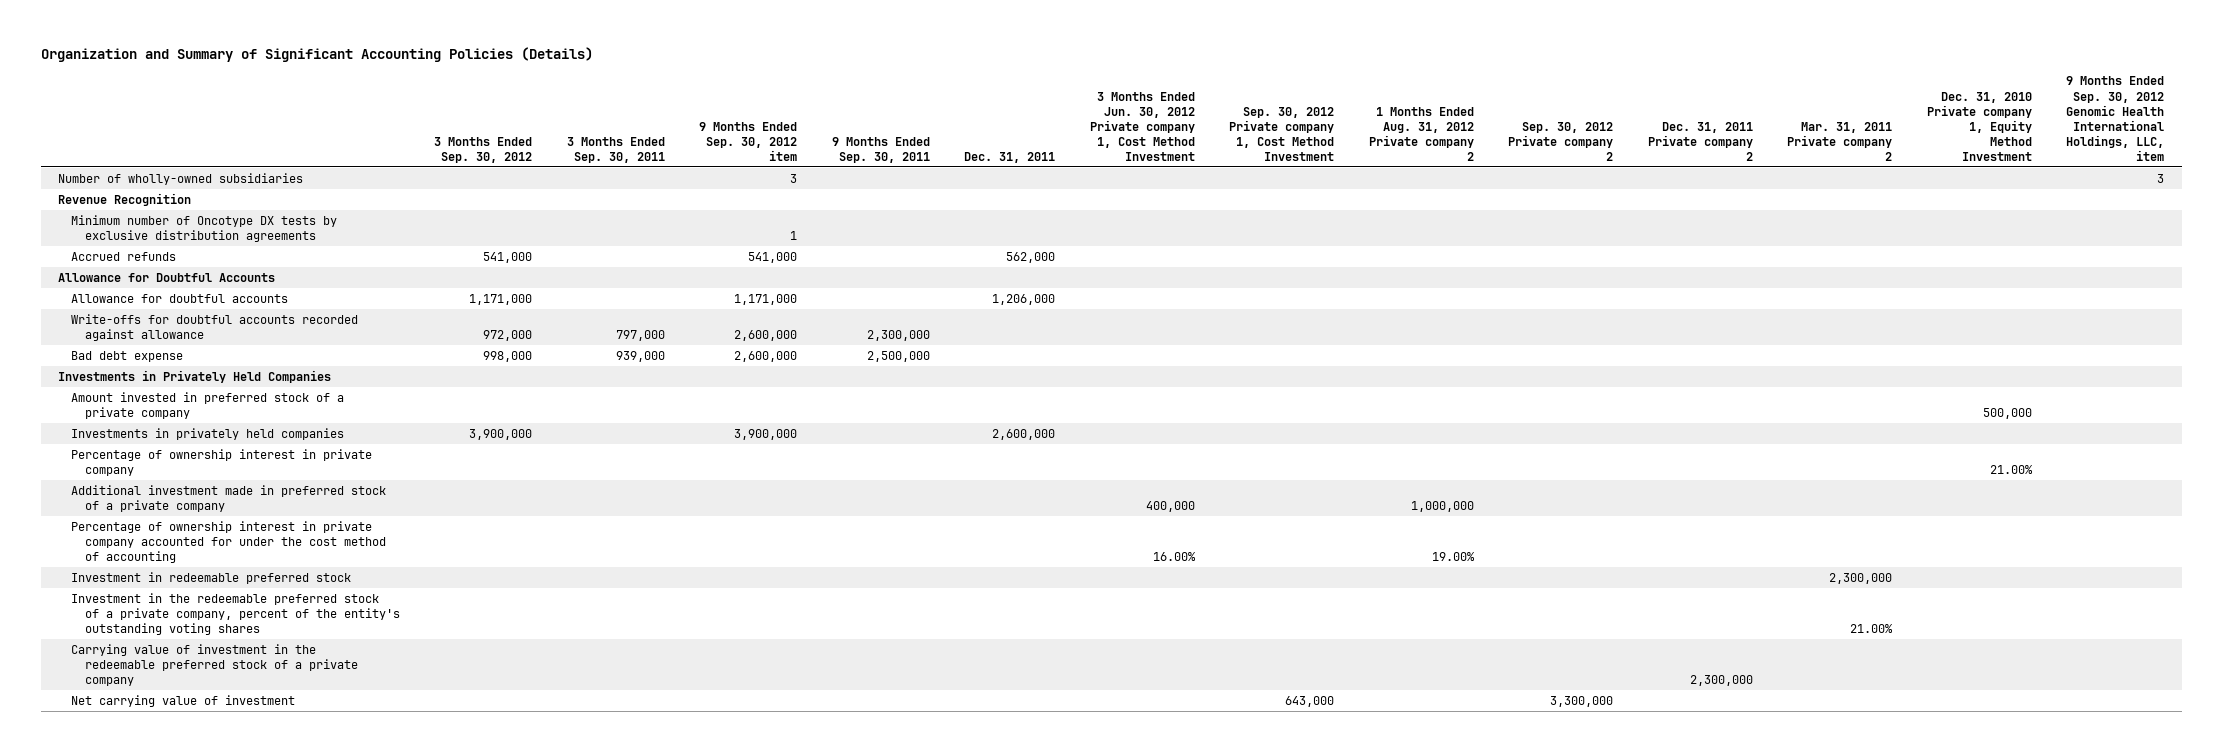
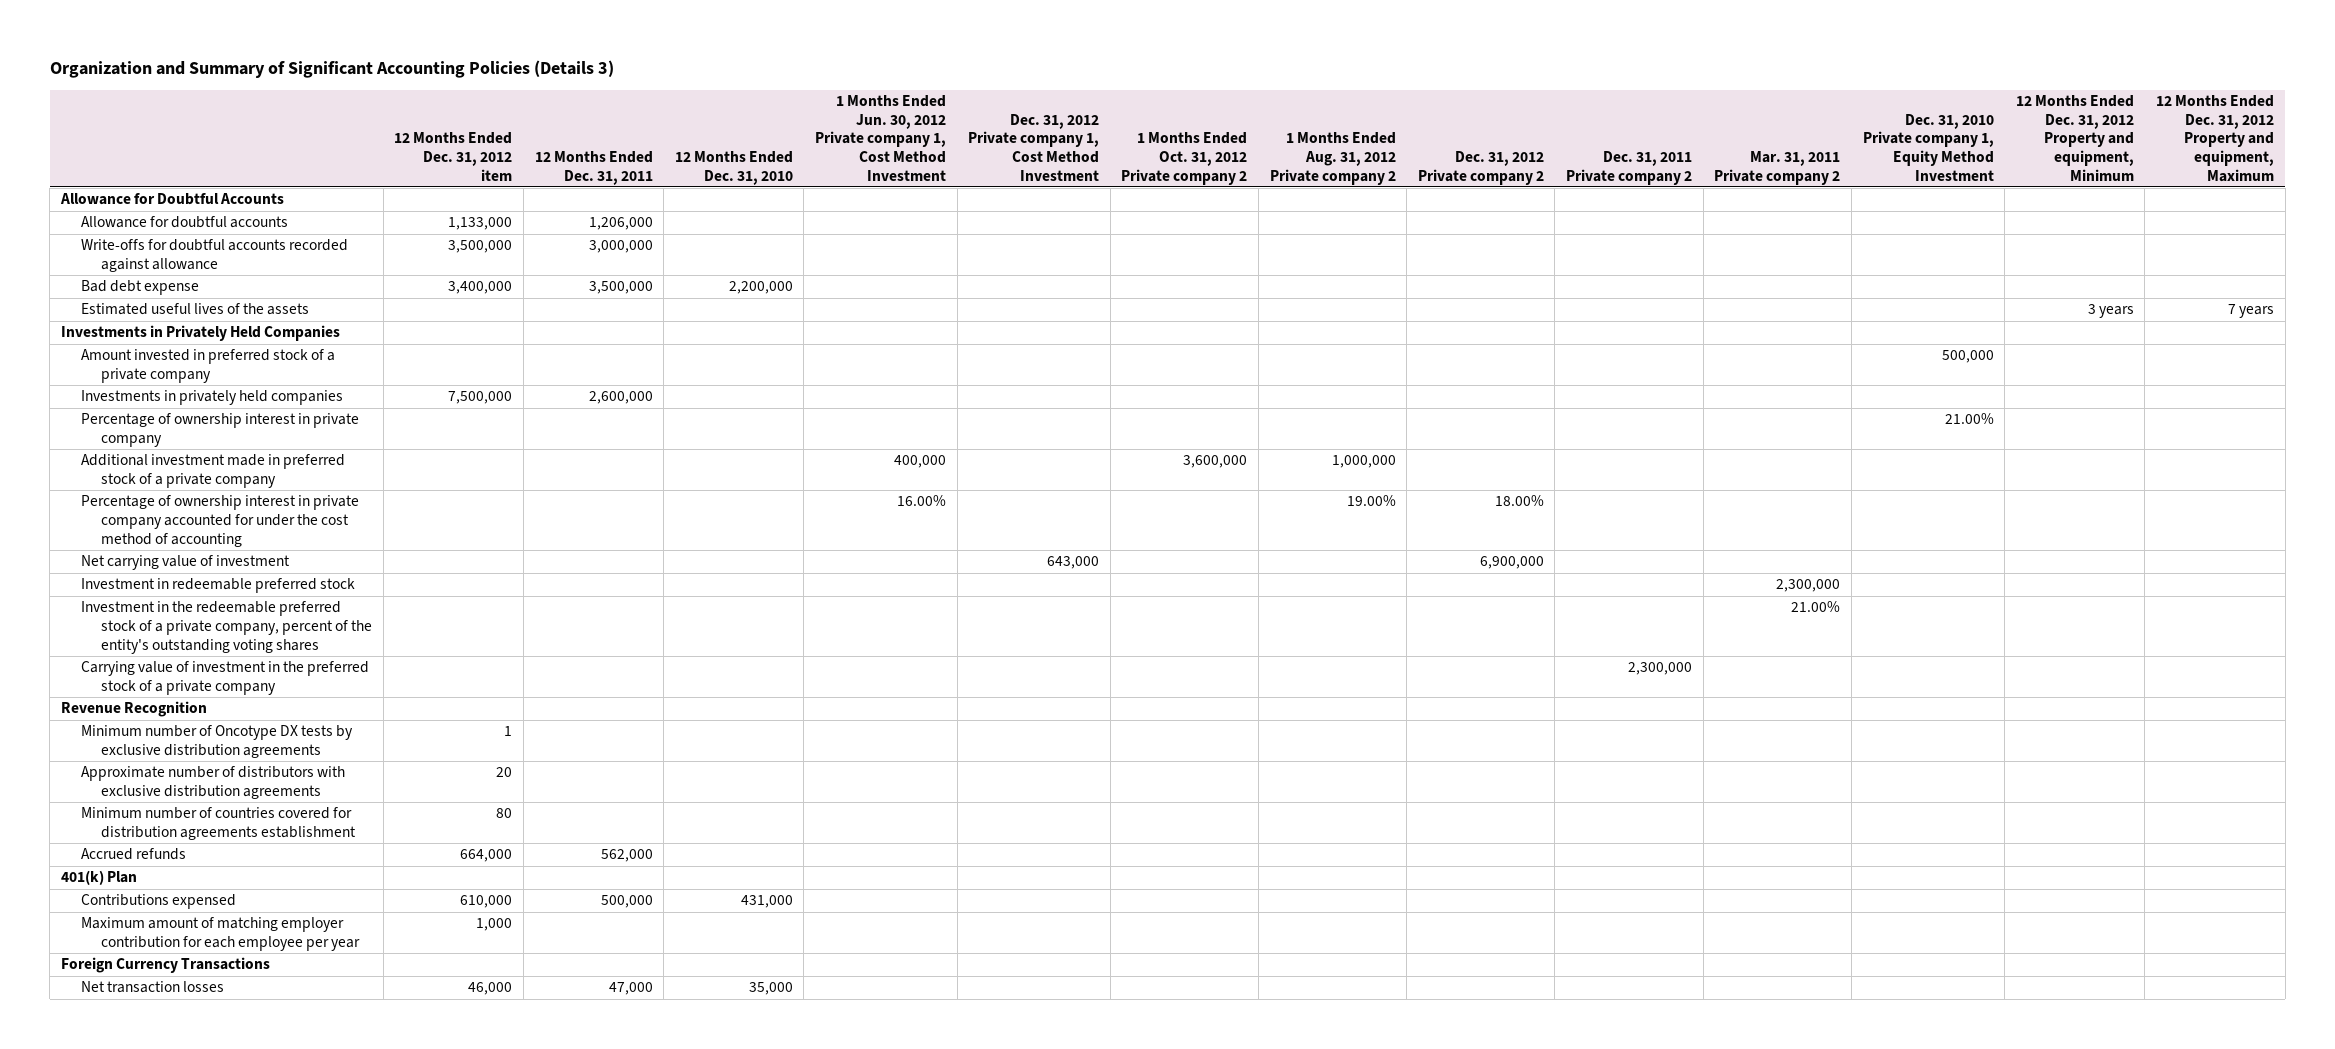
- Organization and Summary of Significant Accounting Policies (Details)
+ Organization and Summary of Significant Accounting Policies (Details 3)
- | 3 Months Ended Sep. 30, 2012 | 3 Months Ended Sep. 30, 2011 | 9 Months Ended Sep. 30, 2012 item | 9 Months Ended Sep. 30, 2011 | Dec. 31, 2011 | 3 Months Ended Jun. 30, 2012 Private company 1, Cost Method Investment | Sep. 30, 2012 Private company 1, Cost Method Investment | 1 Months Ended Aug. 31, 2012 Private company 2 | Sep. 30, 2012 Private company 2 | Dec. 31, 2011 Private company 2 | Mar. 31, 2011 Private company 2 | Dec. 31, 2010 Private company 1, Equity Method Investment | 9 Months Ended Sep. 30, 2012 Genomic Health International Holdings, LLC, item
+ | 12 Months Ended Dec. 31, 2012 item | 12 Months Ended Dec. 31, 2011 | 12 Months Ended Dec. 31, 2010 | 1 Months Ended Jun. 30, 2012 Private company 1, Cost Method Investment | Dec. 31, 2012 Private company 1, Cost Method Investment | 1 Months Ended Oct. 31, 2012 Private company 2 | 1 Months Ended Aug. 31, 2012 Private company 2 | Dec. 31, 2012 Private company 2 | Dec. 31, 2011 Private company 2 | Mar. 31, 2011 Private company 2 | Dec. 31, 2010 Private company 1, Equity Method Investment | 12 Months Ended Dec. 31, 2012 Property and equipment, Minimum | 12 Months Ended Dec. 31, 2012 Property and equipment, Maximum
- Number of wholly-owned subsidiaries | | | 3 | | | | | | | | | | 3
+ Estimated useful lives of the assets | | | | | | | | | | | | 3 years | 7 years
moved up: Net carrying value of investment | | | | | 643,000 | | | 6,900,000 | | | | |
- Carrying value of investment in the redeemable preferred stock of a private company | | | | | | | | | | 2,300,000 | | |
+ Carrying value of investment in the preferred stock of a private company | | | | | | | | | 2,300,000 | | | |
moved down: Revenue Recognition
moved down: Minimum number of Oncotype DX tests by exclusive distribution agreements | 1 | | | | | | | | | | | |
+ Approximate number of distributors with exclusive distribution agreements | 20 | | | | | | | | | | | |
+ Minimum number of countries covered for distribution agreements establishment | 80 | | | | | | | | | | | |
moved down: Accrued refunds | 664,000 | 562,000 | | | | | | | | | | |
+ 401(k) Plan
+ Contributions expensed | 610,000 | 500,000 | 431,000 | | | | | | | | | |
+ Maximum amount of matching employer contribution for each employee per year | 1,000 | | | | | | | | | | | |
+ Foreign Currency Transactions
+ Net transaction losses | 46,000 | 47,000 | 35,000 | | | | | | | | | |

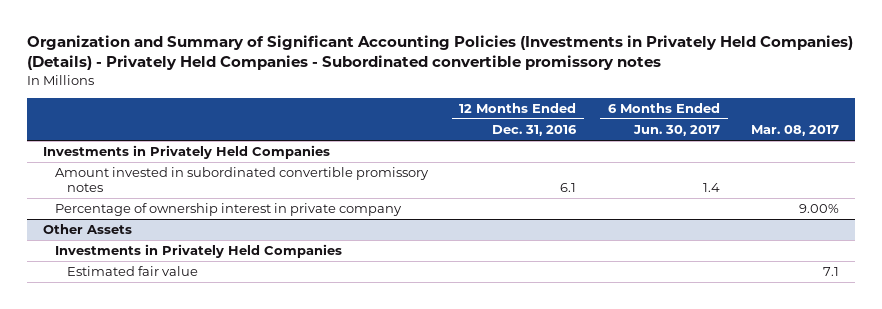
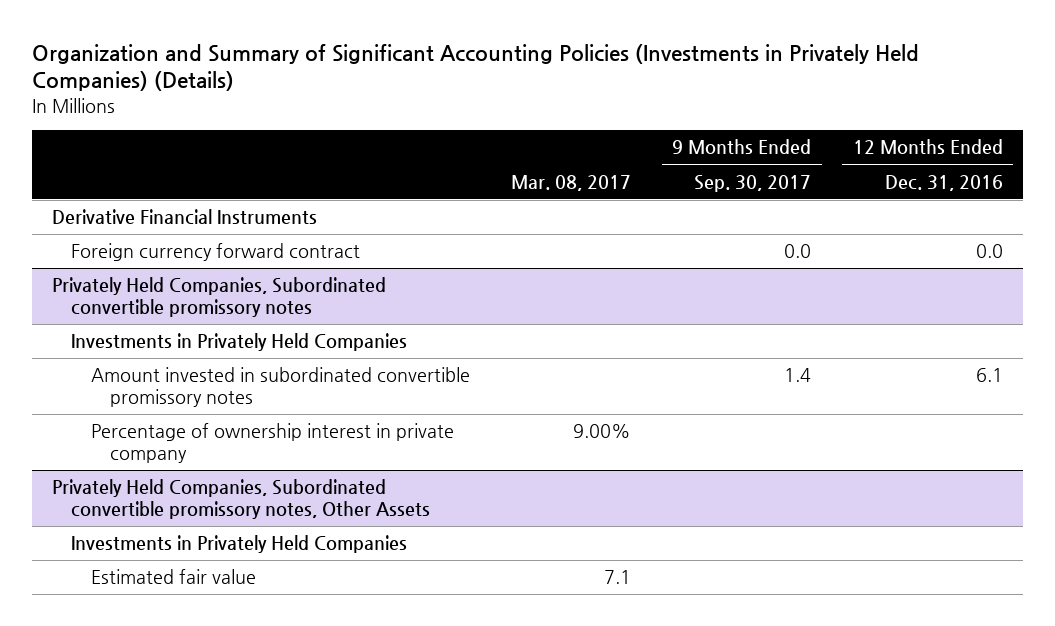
- Organization and Summary of Significant Accounting Policies (Investments in Privately Held Companies) (Details) - Privately Held Companies - Subordinated convertible promissory notes
+ Organization and Summary of Significant Accounting Policies (Investments in Privately Held Companies) (Details)
- | 12 Months Ended Dec. 31, 2016 | 6 Months Ended Jun. 30, 2017 | Mar. 08, 2017
+ | Mar. 08, 2017 | 9 Months Ended Sep. 30, 2017 | 12 Months Ended Dec. 31, 2016
- Investments in Privately Held Companies
- Amount invested in subordinated convertible promissory notes | 6.1 | 1.4 |
- Percentage of ownership interest in private company | | | 9.00%
- Other Assets
+ Derivative Financial Instruments
+ Foreign currency forward contract | | 0.0 | 0.0
+ Privately Held Companies, Subordinated convertible promissory notes
+ Investments in Privately Held Companies
+ Amount invested in subordinated convertible promissory notes | | 1.4 | 6.1
+ Percentage of ownership interest in private company | 9.00% | |
+ Privately Held Companies, Subordinated convertible promissory notes, Other Assets

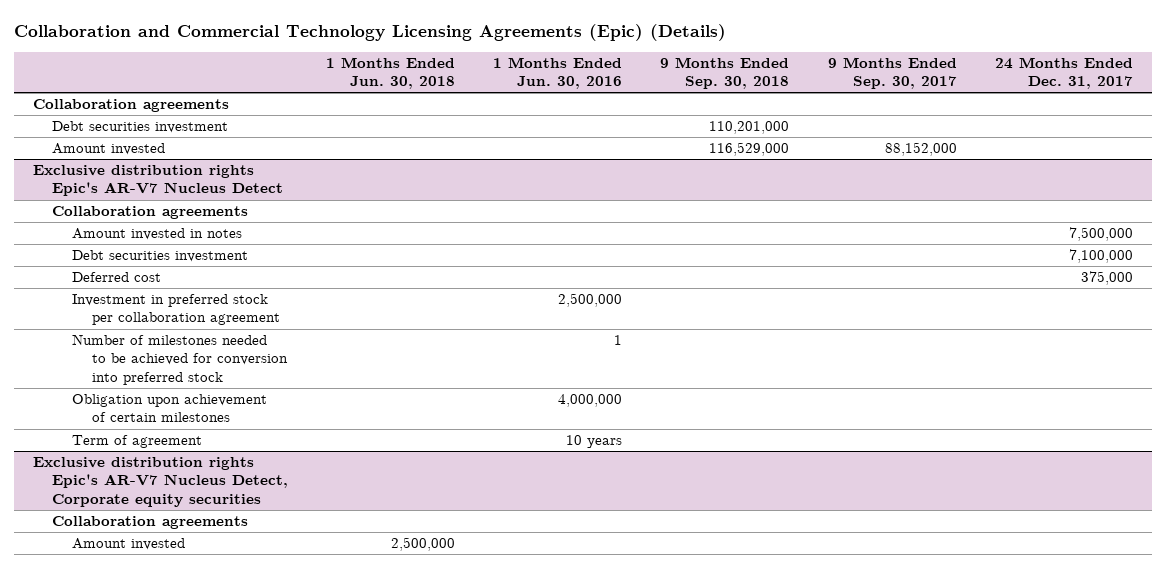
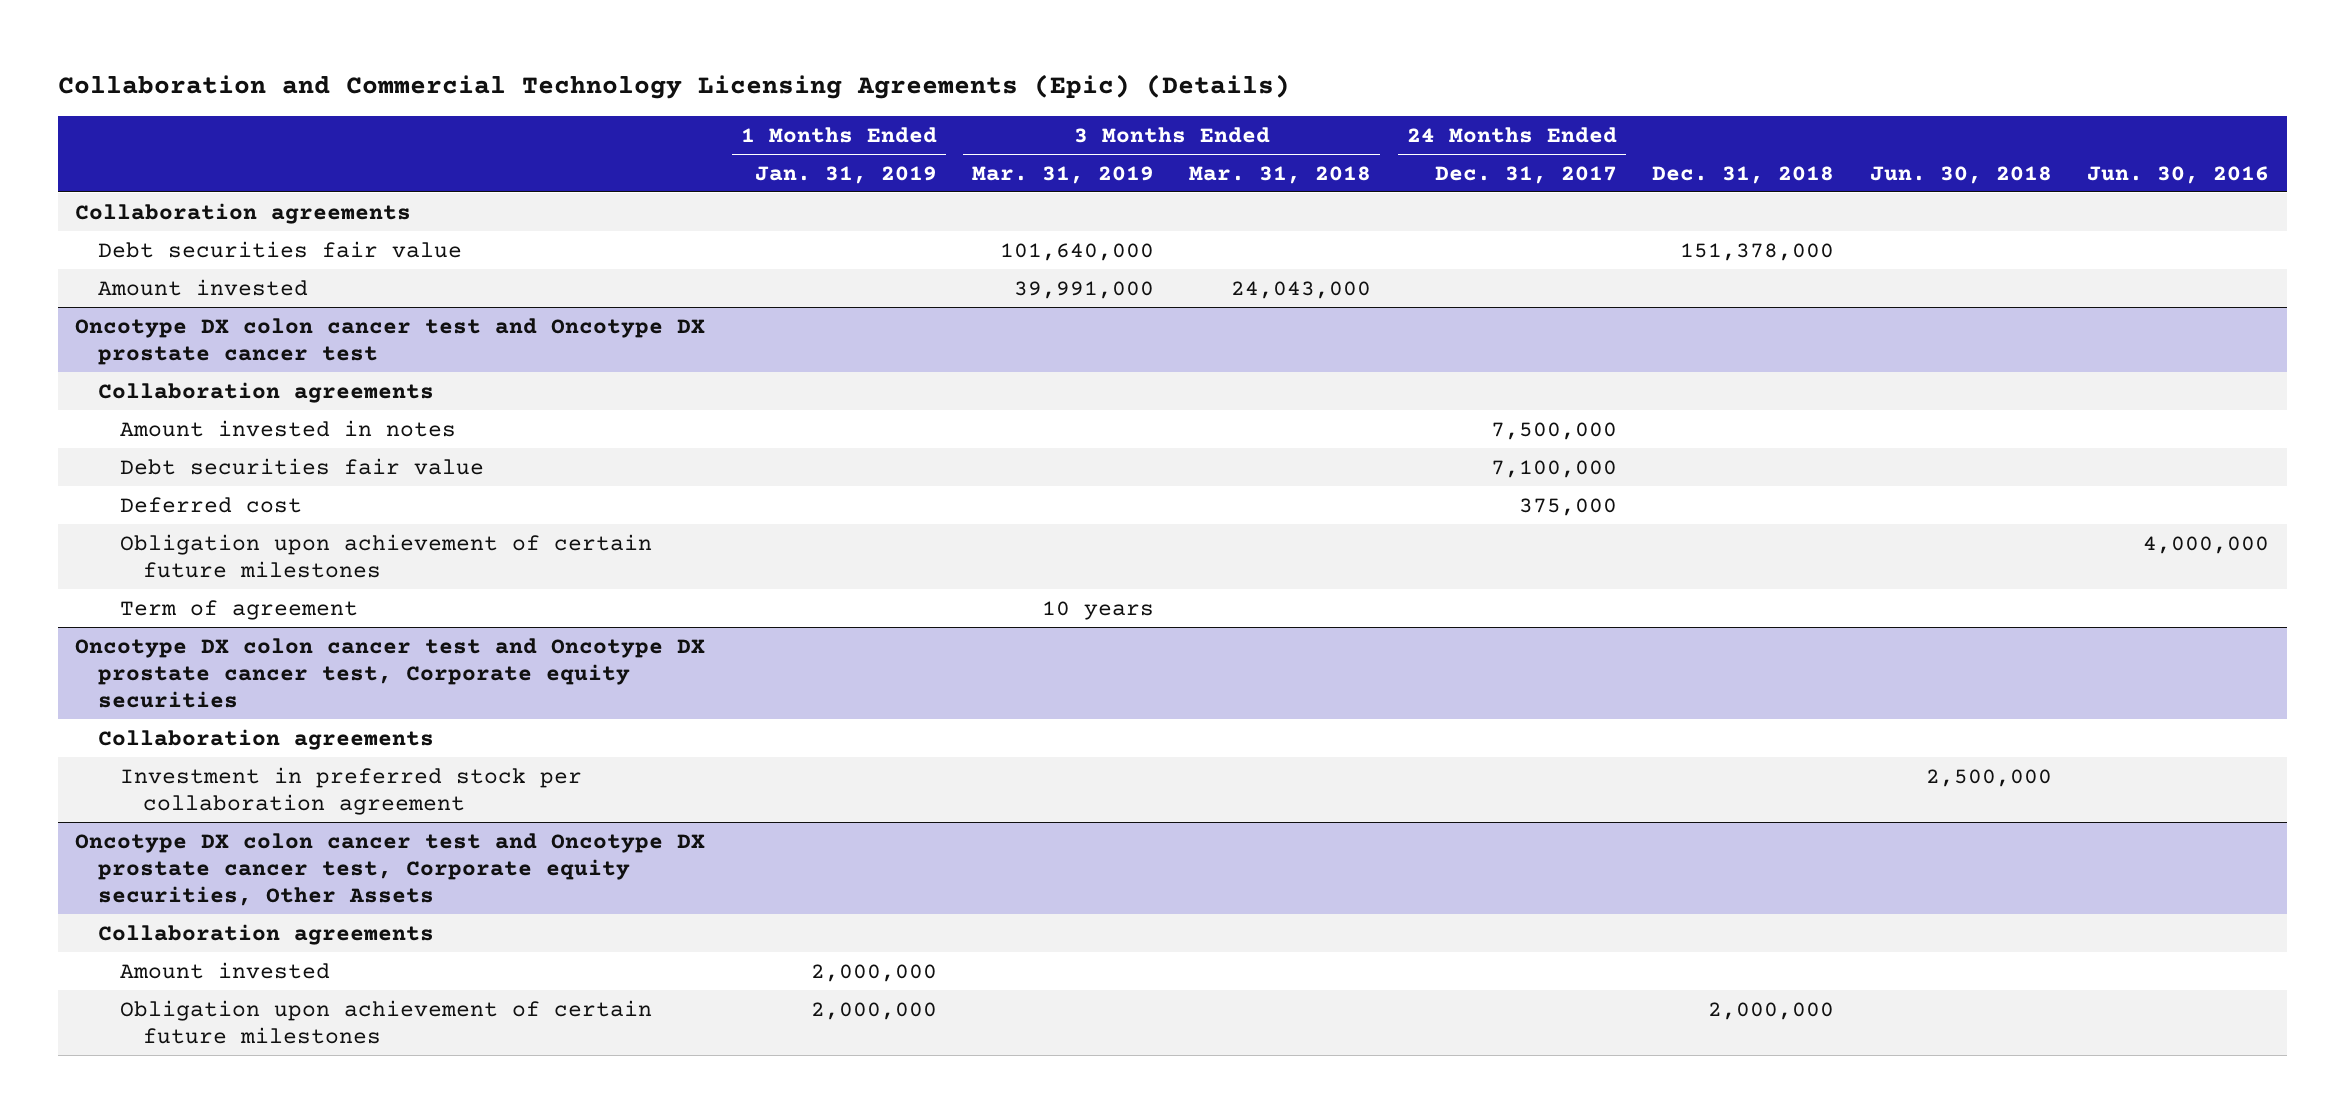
- | 1 Months Ended Jun. 30, 2018 | 1 Months Ended Jun. 30, 2016 | 9 Months Ended Sep. 30, 2018 | 9 Months Ended Sep. 30, 2017 | 24 Months Ended Dec. 31, 2017
+ | 1 Months Ended Jan. 31, 2019 | 3 Months Ended Mar. 31, 2019 | 3 Months Ended Mar. 31, 2018 | 24 Months Ended Dec. 31, 2017 | Dec. 31, 2018 | Jun. 30, 2018 | Jun. 30, 2016
- Debt securities investment | | | 110,201,000 | |
+ Debt securities fair value | | 101,640,000 | | | 151,378,000 | |
- Exclusive distribution rights Epic's AR-V7 Nucleus Detect
+ Oncotype DX colon cancer test and Oncotype DX prostate cancer test
- Debt securities investment | | | | | 7,100,000
+ Debt securities fair value | | | | 7,100,000 | | |
- Investment in preferred stock per collaboration agreement | | 2,500,000 | | |
- Number of milestones needed to be achieved for conversion into preferred stock | | 1 | | |
- Obligation upon achievement of certain milestones | | 4,000,000 | | |
+ Obligation upon achievement of certain future milestones | | | | | | | 4,000,000
- Exclusive distribution rights Epic's AR-V7 Nucleus Detect, Corporate equity securities
- Collaboration agreements
- Amount invested | 2,500,000 | | | |
+ Oncotype DX colon cancer test and Oncotype DX prostate cancer test, Corporate equity securities
+ Collaboration agreements
+ Investment in preferred stock per collaboration agreement | | | | | | 2,500,000 |
+ Oncotype DX colon cancer test and Oncotype DX prostate cancer test, Corporate equity securities, Other Assets
+ Collaboration agreements
+ Amount invested | 2,000,000 | | | | | |
+ Obligation upon achievement of certain future milestones | 2,000,000 | | | | 2,000,000 | |

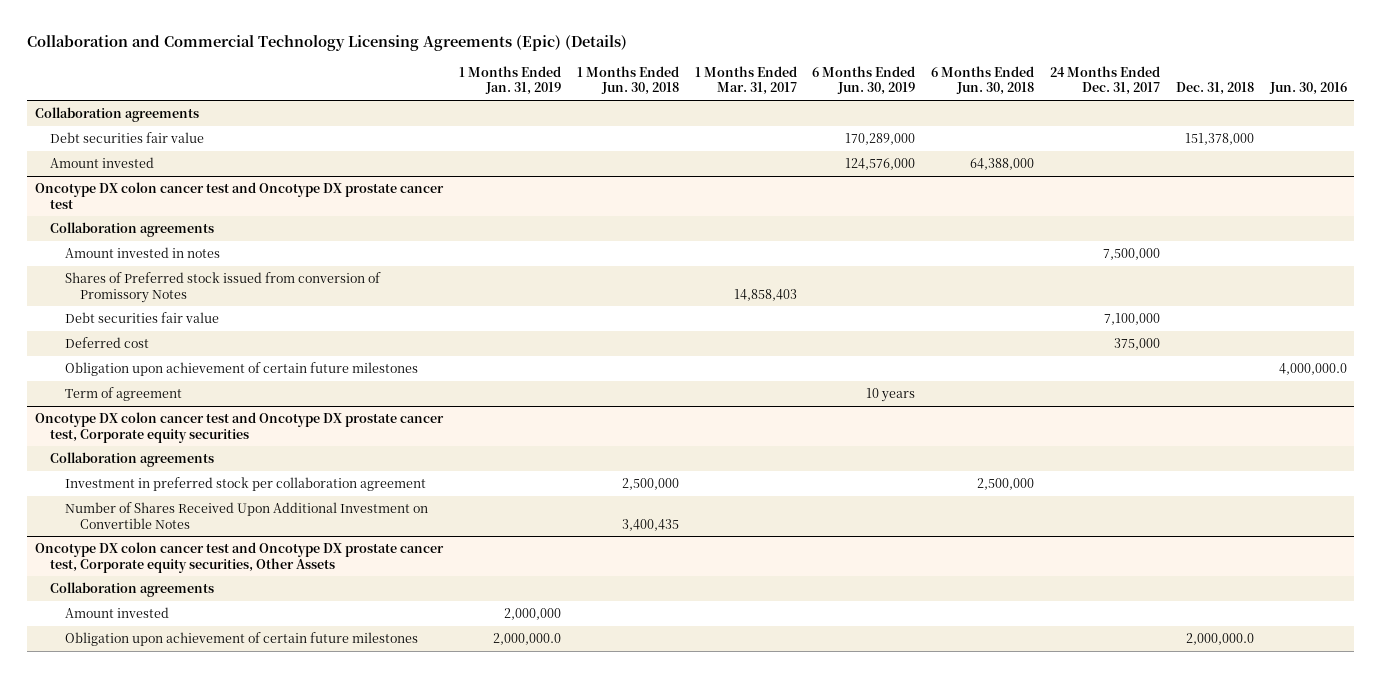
- | 1 Months Ended Jan. 31, 2019 | 3 Months Ended Mar. 31, 2019 | 3 Months Ended Mar. 31, 2018 | 24 Months Ended Dec. 31, 2017 | Dec. 31, 2018 | Jun. 30, 2018 | Jun. 30, 2016
+ | 1 Months Ended Jan. 31, 2019 | 1 Months Ended Jun. 30, 2018 | 1 Months Ended Mar. 31, 2017 | 6 Months Ended Jun. 30, 2019 | 6 Months Ended Jun. 30, 2018 | 24 Months Ended Dec. 31, 2017 | Dec. 31, 2018 | Jun. 30, 2016
@ Oncotype DX colon cancer test and Oncotype DX prostate cancer test
+ Shares of Preferred stock issued from conversion of Promissory Notes | | | 14,858,403 | | | | |
- Obligation upon achievement of certain future milestones | | | | | | | 4,000,000
+ Obligation upon achievement of certain future milestones | | | | | | | | 4,000,000.0
@ Oncotype DX colon cancer test and Oncotype DX prostate cancer test, Corporate equity securities
+ Number of Shares Received Upon Additional Investment on Convertible Notes | | 3,400,435 | | | | | |
@ Oncotype DX colon cancer test and Oncotype DX prostate cancer test, Corporate equity securities, Other Assets
- Obligation upon achievement of certain future milestones | 2,000,000 | | | | 2,000,000 | |
+ Obligation upon achievement of certain future milestones | 2,000,000.0 | | | | | | 2,000,000.0 |

